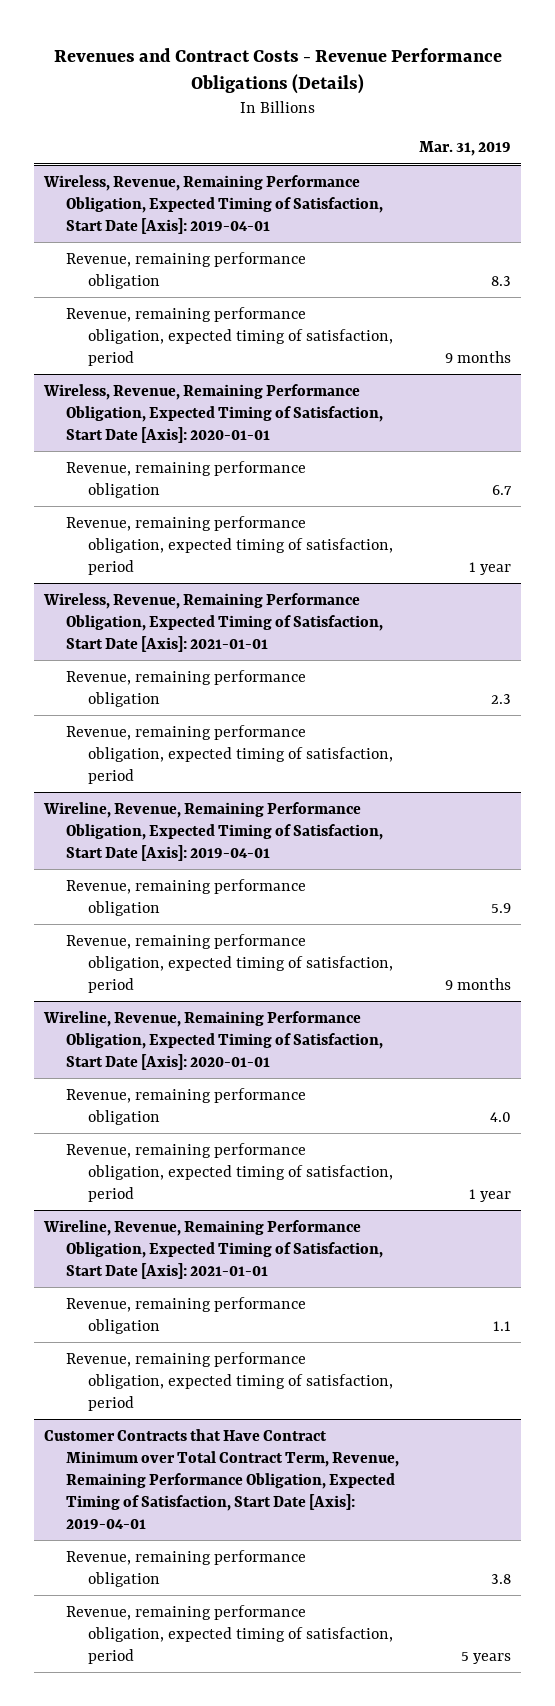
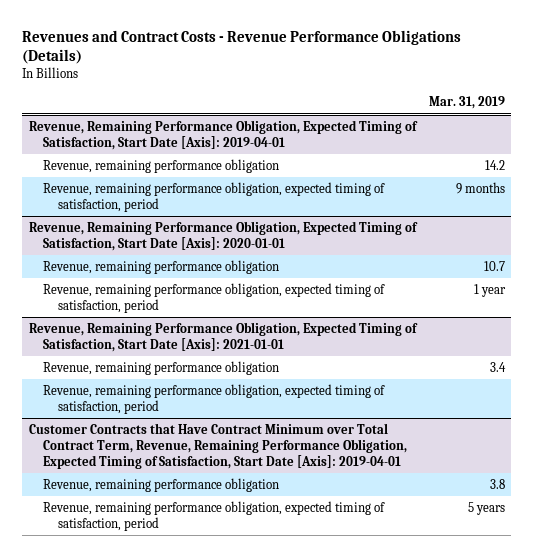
- Wireless, Revenue, Remaining Performance Obligation, Expected Timing of Satisfaction, Start Date [Axis]: 2019-04-01
- Revenue, remaining performance obligation | 8.3
- Revenue, remaining performance obligation, expected timing of satisfaction, period | 9 months
- Wireless, Revenue, Remaining Performance Obligation, Expected Timing of Satisfaction, Start Date [Axis]: 2020-01-01
- Revenue, remaining performance obligation | 6.7
- Revenue, remaining performance obligation, expected timing of satisfaction, period | 1 year
- Wireless, Revenue, Remaining Performance Obligation, Expected Timing of Satisfaction, Start Date [Axis]: 2021-01-01
- Revenue, remaining performance obligation | 2.3
- Revenue, remaining performance obligation, expected timing of satisfaction, period
- Wireline, Revenue, Remaining Performance Obligation, Expected Timing of Satisfaction, Start Date [Axis]: 2019-04-01
- Revenue, remaining performance obligation | 5.9
+ Revenue, Remaining Performance Obligation, Expected Timing of Satisfaction, Start Date [Axis]: 2019-04-01
+ Revenue, remaining performance obligation | 14.2
- Wireline, Revenue, Remaining Performance Obligation, Expected Timing of Satisfaction, Start Date [Axis]: 2020-01-01
- Revenue, remaining performance obligation | 4.0
+ Revenue, Remaining Performance Obligation, Expected Timing of Satisfaction, Start Date [Axis]: 2020-01-01
+ Revenue, remaining performance obligation | 10.7
- Wireline, Revenue, Remaining Performance Obligation, Expected Timing of Satisfaction, Start Date [Axis]: 2021-01-01
- Revenue, remaining performance obligation | 1.1
+ Revenue, Remaining Performance Obligation, Expected Timing of Satisfaction, Start Date [Axis]: 2021-01-01
+ Revenue, remaining performance obligation | 3.4

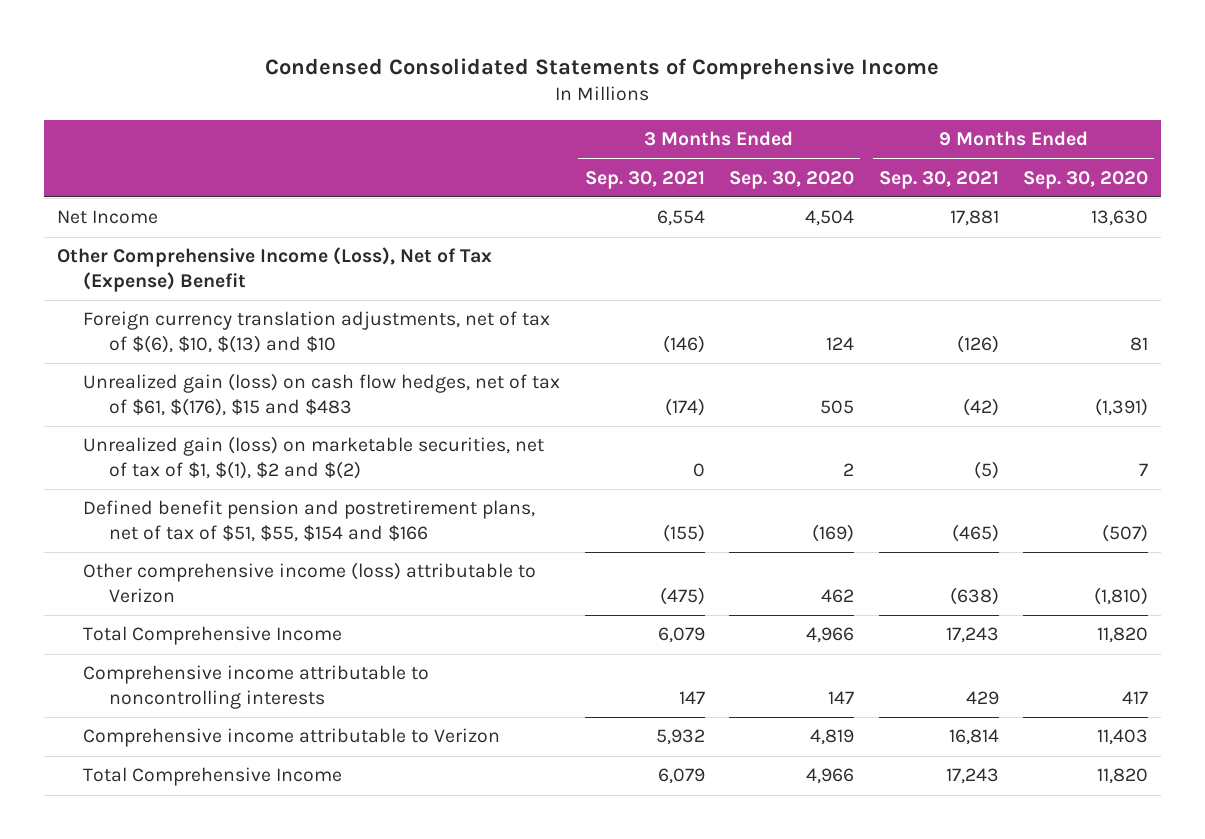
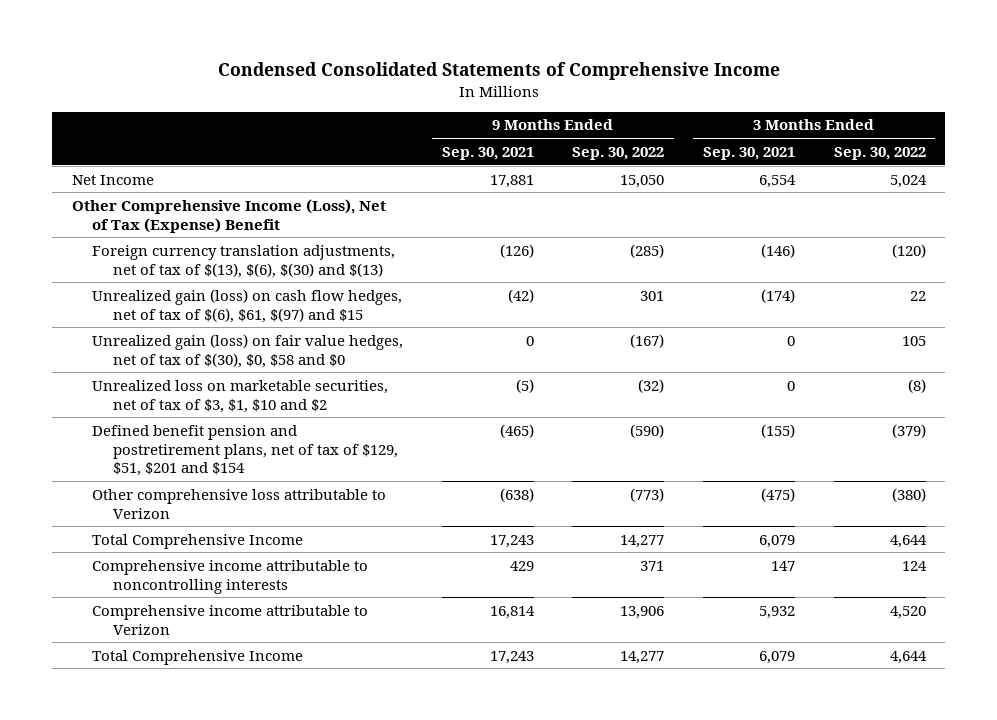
- | 3 Months Ended Sep. 30, 2021 | 3 Months Ended Sep. 30, 2020 | 9 Months Ended Sep. 30, 2021 | 9 Months Ended Sep. 30, 2020
+ | 9 Months Ended Sep. 30, 2021 | 9 Months Ended Sep. 30, 2022 | 3 Months Ended Sep. 30, 2021 | 3 Months Ended Sep. 30, 2022
- Foreign currency translation adjustments, net of tax of $(6), $10, $(13) and $10 | (146) | 124 | (126) | 81
- Unrealized gain (loss) on cash flow hedges, net of tax of $61, $(176), $15 and $483 | (174) | 505 | (42) | (1,391)
- Unrealized gain (loss) on marketable securities, net of tax of $1, $(1), $2 and $(2) | 0 | 2 | (5) | 7
- Defined benefit pension and postretirement plans, net of tax of $51, $55, $154 and $166 | (155) | (169) | (465) | (507)
- Other comprehensive income (loss) attributable to Verizon | (475) | 462 | (638) | (1,810)
+ Foreign currency translation adjustments, net of tax of $(13), $(6), $(30) and $(13) | (126) | (285) | (146) | (120)
+ Unrealized gain (loss) on cash flow hedges, net of tax of $(6), $61, $(97) and $15 | (42) | 301 | (174) | 22
+ Unrealized gain (loss) on fair value hedges, net of tax of $(30), $0, $58 and $0 | 0 | (167) | 0 | 105
+ Unrealized loss on marketable securities, net of tax of $3, $1, $10 and $2 | (5) | (32) | 0 | (8)
+ Defined benefit pension and postretirement plans, net of tax of $129, $51, $201 and $154 | (465) | (590) | (155) | (379)
+ Other comprehensive loss attributable to Verizon | (638) | (773) | (475) | (380)

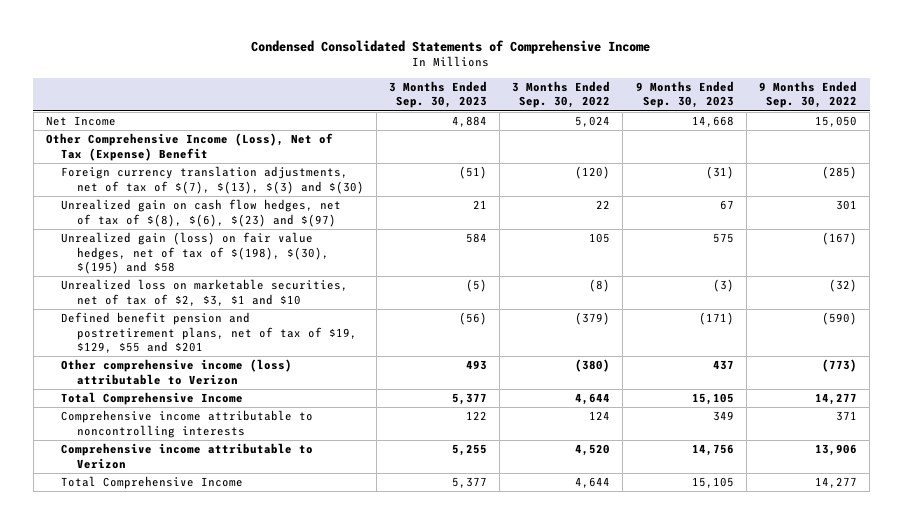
- | 9 Months Ended Sep. 30, 2021 | 9 Months Ended Sep. 30, 2022 | 3 Months Ended Sep. 30, 2021 | 3 Months Ended Sep. 30, 2022
+ | 3 Months Ended Sep. 30, 2023 | 3 Months Ended Sep. 30, 2022 | 9 Months Ended Sep. 30, 2023 | 9 Months Ended Sep. 30, 2022
- Foreign currency translation adjustments, net of tax of $(13), $(6), $(30) and $(13) | (126) | (285) | (146) | (120)
- Unrealized gain (loss) on cash flow hedges, net of tax of $(6), $61, $(97) and $15 | (42) | 301 | (174) | 22
- Unrealized gain (loss) on fair value hedges, net of tax of $(30), $0, $58 and $0 | 0 | (167) | 0 | 105
- Unrealized loss on marketable securities, net of tax of $3, $1, $10 and $2 | (5) | (32) | 0 | (8)
- Defined benefit pension and postretirement plans, net of tax of $129, $51, $201 and $154 | (465) | (590) | (155) | (379)
- Other comprehensive loss attributable to Verizon | (638) | (773) | (475) | (380)
+ Foreign currency translation adjustments, net of tax of $(7), $(13), $(3) and $(30) | (51) | (120) | (31) | (285)
+ Unrealized gain on cash flow hedges, net of tax of $(8), $(6), $(23) and $(97) | 21 | 22 | 67 | 301
+ Unrealized gain (loss) on fair value hedges, net of tax of $(198), $(30), $(195) and $58 | 584 | 105 | 575 | (167)
+ Unrealized loss on marketable securities, net of tax of $2, $3, $1 and $10 | (5) | (8) | (3) | (32)
+ Defined benefit pension and postretirement plans, net of tax of $19, $129, $55 and $201 | (56) | (379) | (171) | (590)
+ Other comprehensive income (loss) attributable to Verizon | 493 | (380) | 437 | (773)

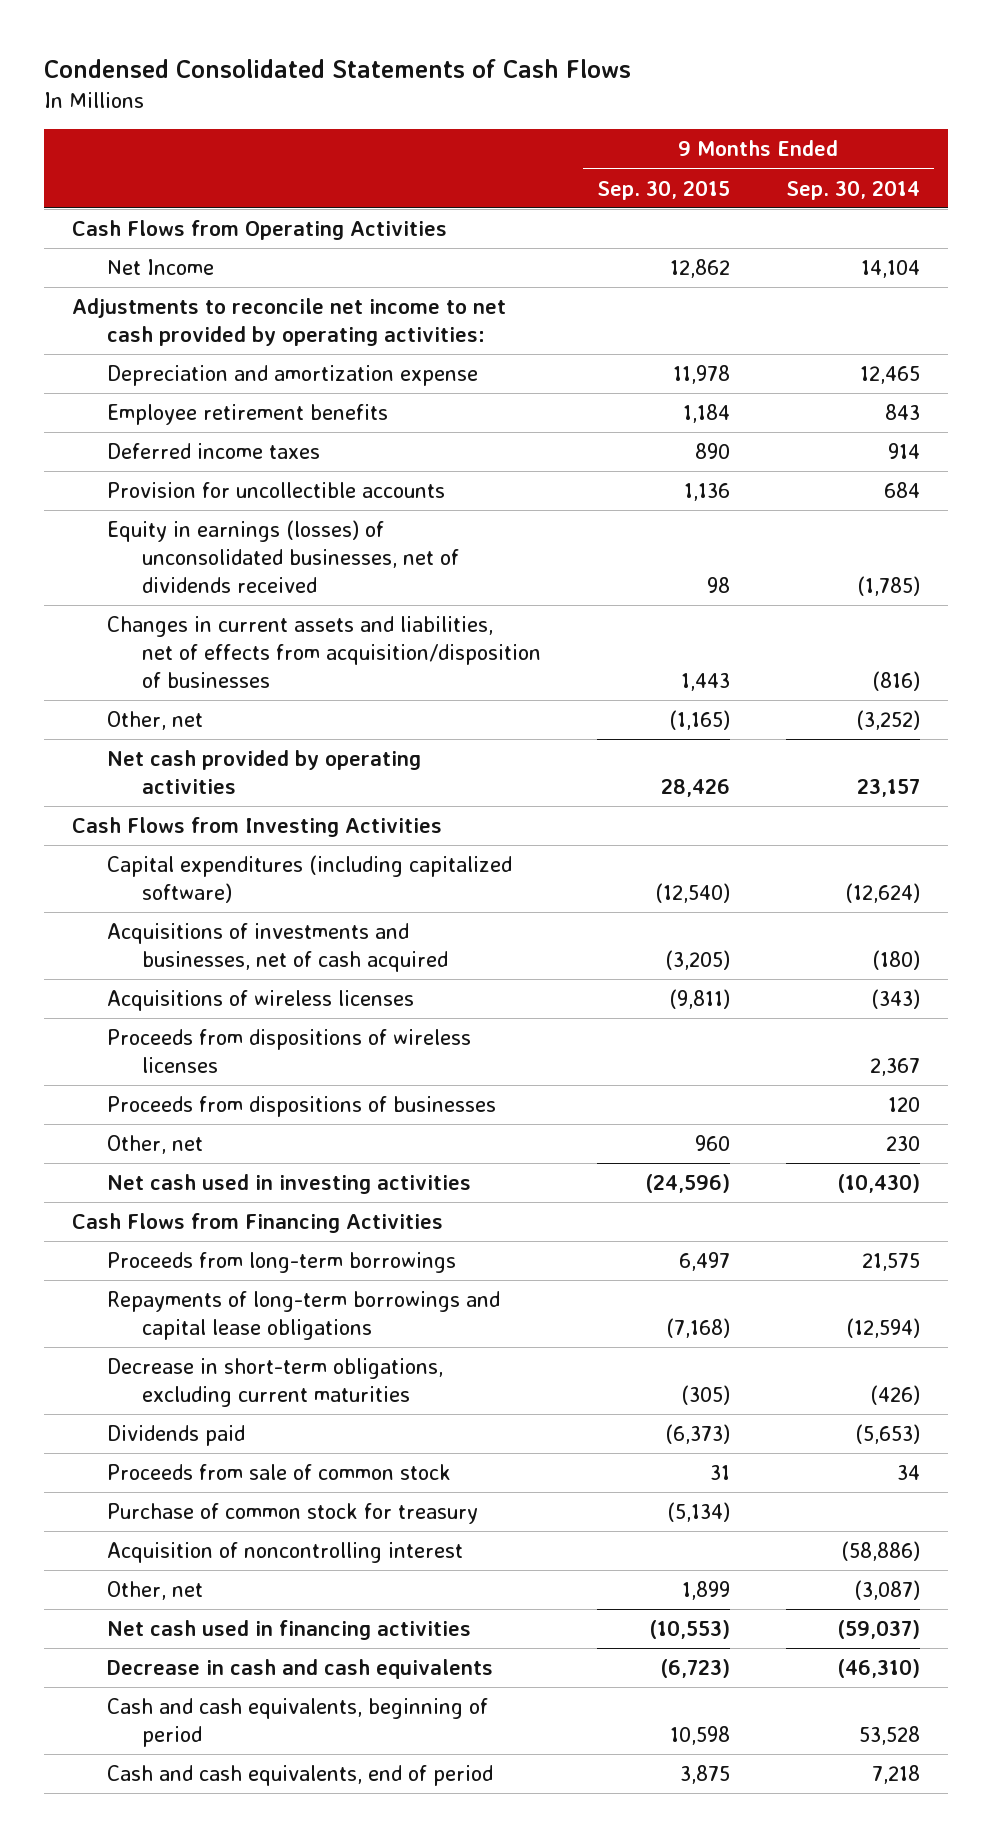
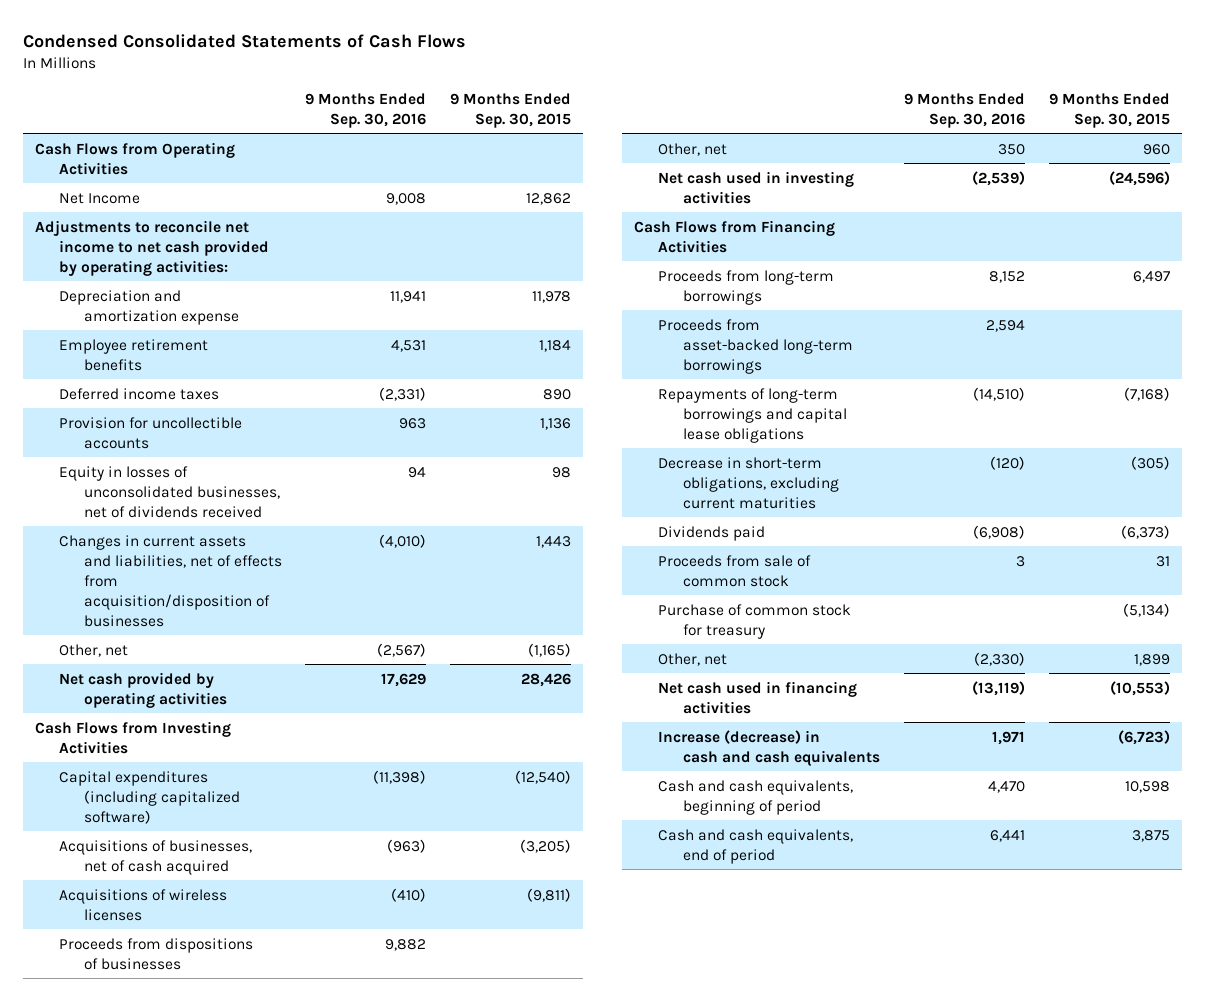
- | 9 Months Ended Sep. 30, 2015 | 9 Months Ended Sep. 30, 2014
+ | 9 Months Ended Sep. 30, 2016 | 9 Months Ended Sep. 30, 2015
- Equity in earnings (losses) of unconsolidated businesses, net of dividends received | 98 | (1,785)
+ Equity in losses of unconsolidated businesses, net of dividends received | 94 | 98
- Acquisitions of investments and businesses, net of cash acquired | (3,205) | (180)
+ Acquisitions of businesses, net of cash acquired | (963) | (3,205)
- Proceeds from dispositions of wireless licenses | | 2,367
+ Proceeds from asset-backed long-term borrowings | 2,594 |
- Acquisition of noncontrolling interest | | (58,886)
- Decrease in cash and cash equivalents | (6,723) | (46,310)
+ Increase (decrease) in cash and cash equivalents | 1,971 | (6,723)

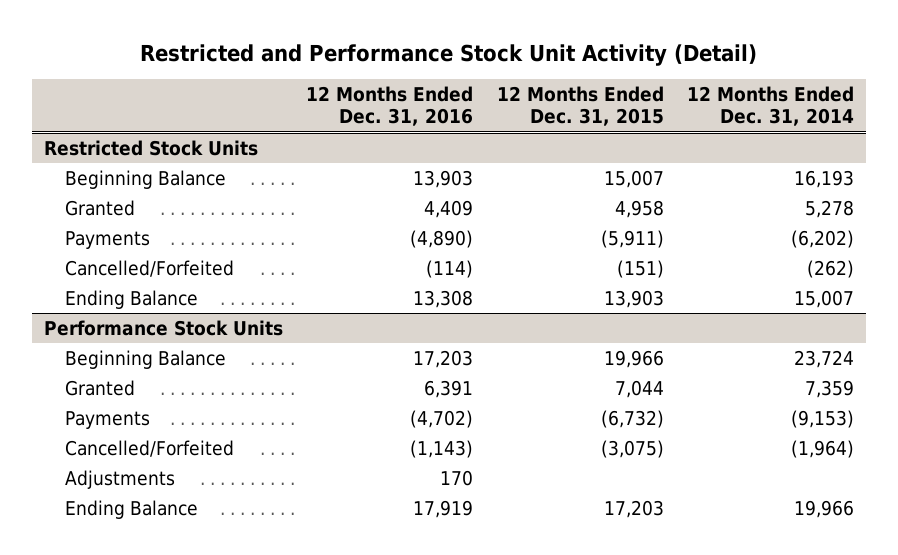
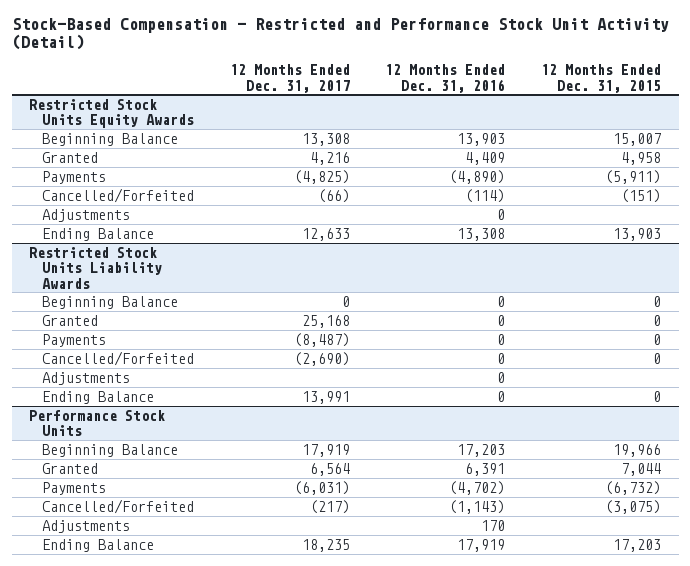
- Restricted and Performance Stock Unit Activity (Detail)
+ Stock-Based Compensation - Restricted and Performance Stock Unit Activity (Detail)
- | 12 Months Ended Dec. 31, 2016 | 12 Months Ended Dec. 31, 2015 | 12 Months Ended Dec. 31, 2014
+ | 12 Months Ended Dec. 31, 2017 | 12 Months Ended Dec. 31, 2016 | 12 Months Ended Dec. 31, 2015
- Restricted Stock Units
+ Restricted Stock Units Equity Awards
+ Adjustments | | 0 |
+ Restricted Stock Units Liability Awards
+ Beginning Balance | 0 | 0 | 0
+ Granted | 25,168 | 0 | 0
+ Payments | (8,487) | 0 | 0
+ Cancelled/Forfeited | (2,690) | 0 | 0
+ Adjustments | | 0 |
+ Ending Balance | 13,991 | 0 | 0

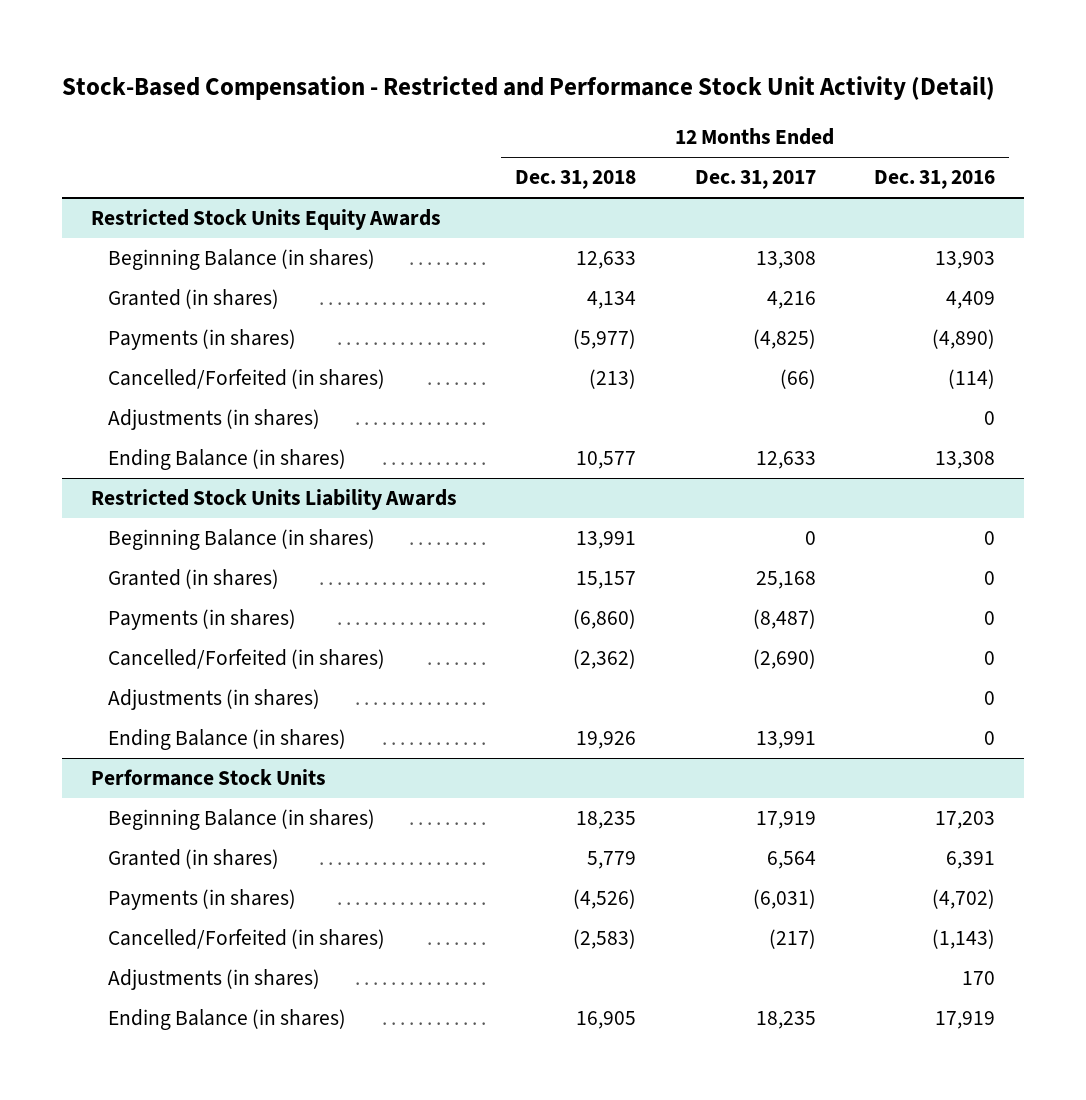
- | 12 Months Ended Dec. 31, 2017 | 12 Months Ended Dec. 31, 2016 | 12 Months Ended Dec. 31, 2015
+ | 12 Months Ended Dec. 31, 2018 | 12 Months Ended Dec. 31, 2017 | 12 Months Ended Dec. 31, 2016
@ Restricted Stock Units Equity Awards
- Beginning Balance | 13,308 | 13,903 | 15,007
- Granted | 4,216 | 4,409 | 4,958
- Payments | (4,825) | (4,890) | (5,911)
- Cancelled/Forfeited | (66) | (114) | (151)
- Adjustments | | 0 |
- Ending Balance | 12,633 | 13,308 | 13,903
+ Beginning Balance (in shares) | 12,633 | 13,308 | 13,903
+ Granted (in shares) | 4,134 | 4,216 | 4,409
+ Payments (in shares) | (5,977) | (4,825) | (4,890)
+ Cancelled/Forfeited (in shares) | (213) | (66) | (114)
+ Adjustments (in shares) | | | 0
+ Ending Balance (in shares) | 10,577 | 12,633 | 13,308
@ Restricted Stock Units Liability Awards
- Beginning Balance | 0 | 0 | 0
- Granted | 25,168 | 0 | 0
- Payments | (8,487) | 0 | 0
- Cancelled/Forfeited | (2,690) | 0 | 0
- Adjustments | | 0 |
- Ending Balance | 13,991 | 0 | 0
+ Beginning Balance (in shares) | 13,991 | 0 | 0
+ Granted (in shares) | 15,157 | 25,168 | 0
+ Payments (in shares) | (6,860) | (8,487) | 0
+ Cancelled/Forfeited (in shares) | (2,362) | (2,690) | 0
+ Adjustments (in shares) | | | 0
+ Ending Balance (in shares) | 19,926 | 13,991 | 0
@ Performance Stock Units
- Beginning Balance | 17,919 | 17,203 | 19,966
- Granted | 6,564 | 6,391 | 7,044
- Payments | (6,031) | (4,702) | (6,732)
- Cancelled/Forfeited | (217) | (1,143) | (3,075)
- Adjustments | | 170 |
- Ending Balance | 18,235 | 17,919 | 17,203
+ Beginning Balance (in shares) | 18,235 | 17,919 | 17,203
+ Granted (in shares) | 5,779 | 6,564 | 6,391
+ Payments (in shares) | (4,526) | (6,031) | (4,702)
+ Cancelled/Forfeited (in shares) | (2,583) | (217) | (1,143)
+ Adjustments (in shares) | | | 170
+ Ending Balance (in shares) | 16,905 | 18,235 | 17,919

